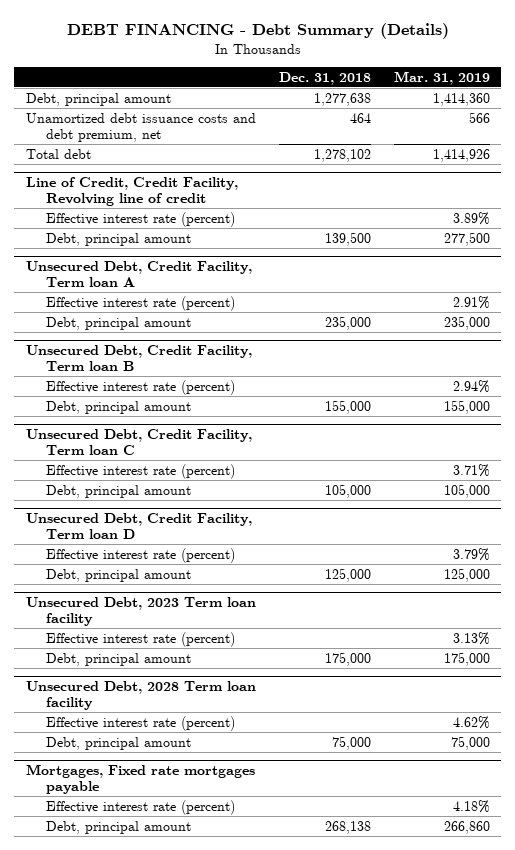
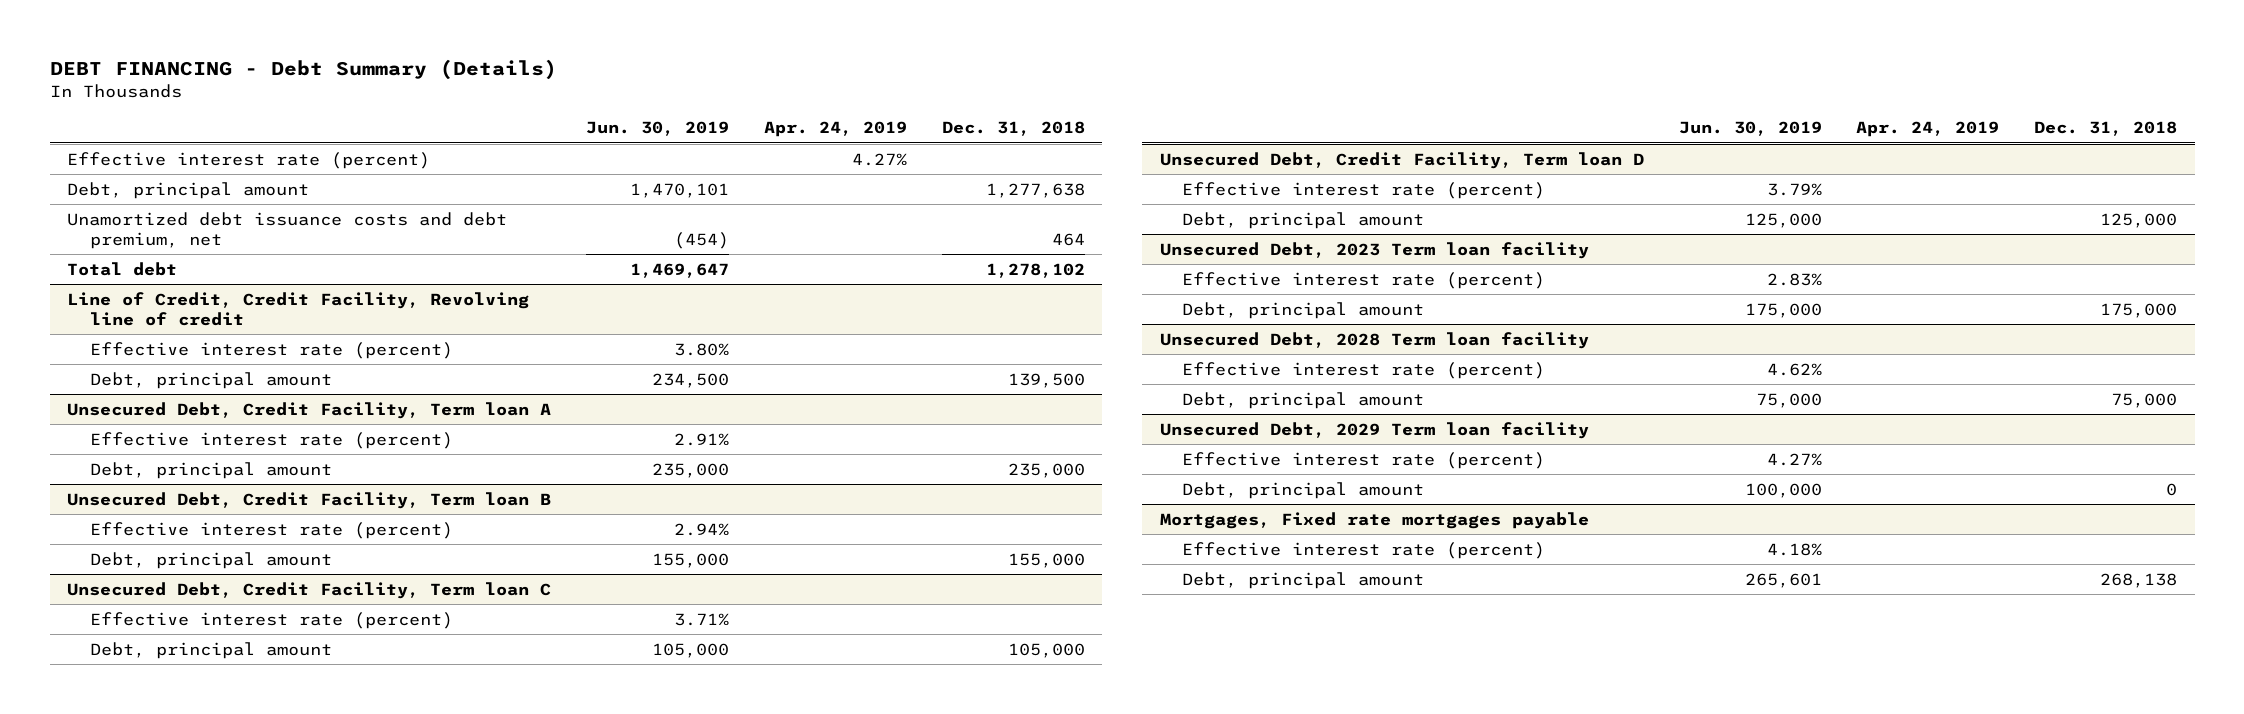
- | Dec. 31, 2018 | Mar. 31, 2019
+ | Jun. 30, 2019 | Apr. 24, 2019 | Dec. 31, 2018
+ Effective interest rate (percent) | | 4.27% |
+ Unsecured Debt, 2029 Term loan facility
+ Effective interest rate (percent) | 4.27% | |
+ Debt, principal amount | 100,000 | | 0

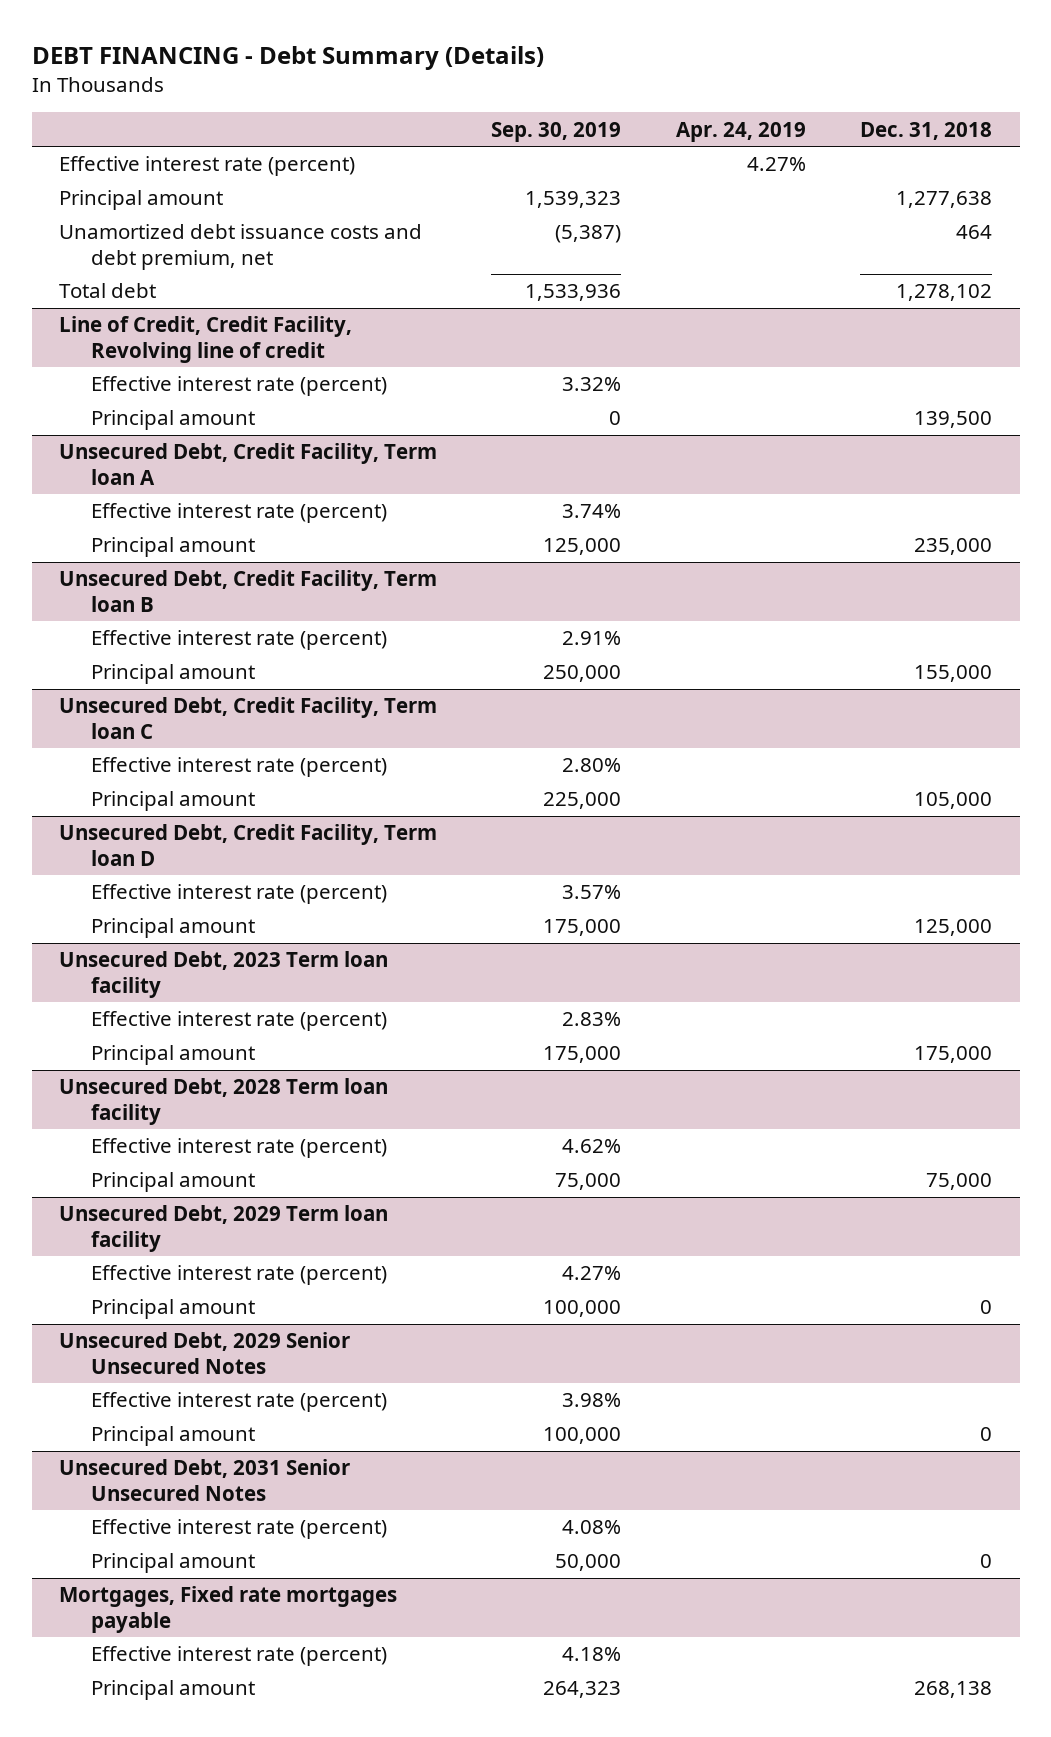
- | Jun. 30, 2019 | Apr. 24, 2019 | Dec. 31, 2018
+ | Sep. 30, 2019 | Apr. 24, 2019 | Dec. 31, 2018
- Debt, principal amount | 1,470,101 | | 1,277,638
+ Principal amount | 1,539,323 | | 1,277,638
@ Line of Credit, Credit Facility, Revolving line of credit
- Debt, principal amount | 234,500 | | 139,500
+ Principal amount | 0 | | 139,500
@ Unsecured Debt, Credit Facility, Term loan A
- Debt, principal amount | 235,000 | | 235,000
+ Principal amount | 125,000 | | 235,000
@ Unsecured Debt, Credit Facility, Term loan B
- Debt, principal amount | 155,000 | | 155,000
+ Principal amount | 250,000 | | 155,000
@ Unsecured Debt, Credit Facility, Term loan C
- Debt, principal amount | 105,000 | | 105,000
+ Principal amount | 225,000 | | 105,000
@ Unsecured Debt, Credit Facility, Term loan D
- Debt, principal amount | 125,000 | | 125,000
+ Principal amount | 175,000 | | 125,000
@ Unsecured Debt, 2023 Term loan facility
- Debt, principal amount | 175,000 | | 175,000
+ Principal amount | 175,000 | | 175,000
@ Unsecured Debt, 2028 Term loan facility
- Debt, principal amount | 75,000 | | 75,000
+ Principal amount | 75,000 | | 75,000
@ Unsecured Debt, 2029 Term loan facility
- Debt, principal amount | 100,000 | | 0
+ Principal amount | 100,000 | | 0
+ Unsecured Debt, 2029 Senior Unsecured Notes
+ Effective interest rate (percent) | 3.98% | |
+ Principal amount | 100,000 | | 0
+ Unsecured Debt, 2031 Senior Unsecured Notes
+ Effective interest rate (percent) | 4.08% | |
+ Principal amount | 50,000 | | 0
@ Mortgages, Fixed rate mortgages payable
- Debt, principal amount | 265,601 | | 268,138
+ Principal amount | 264,323 | | 268,138

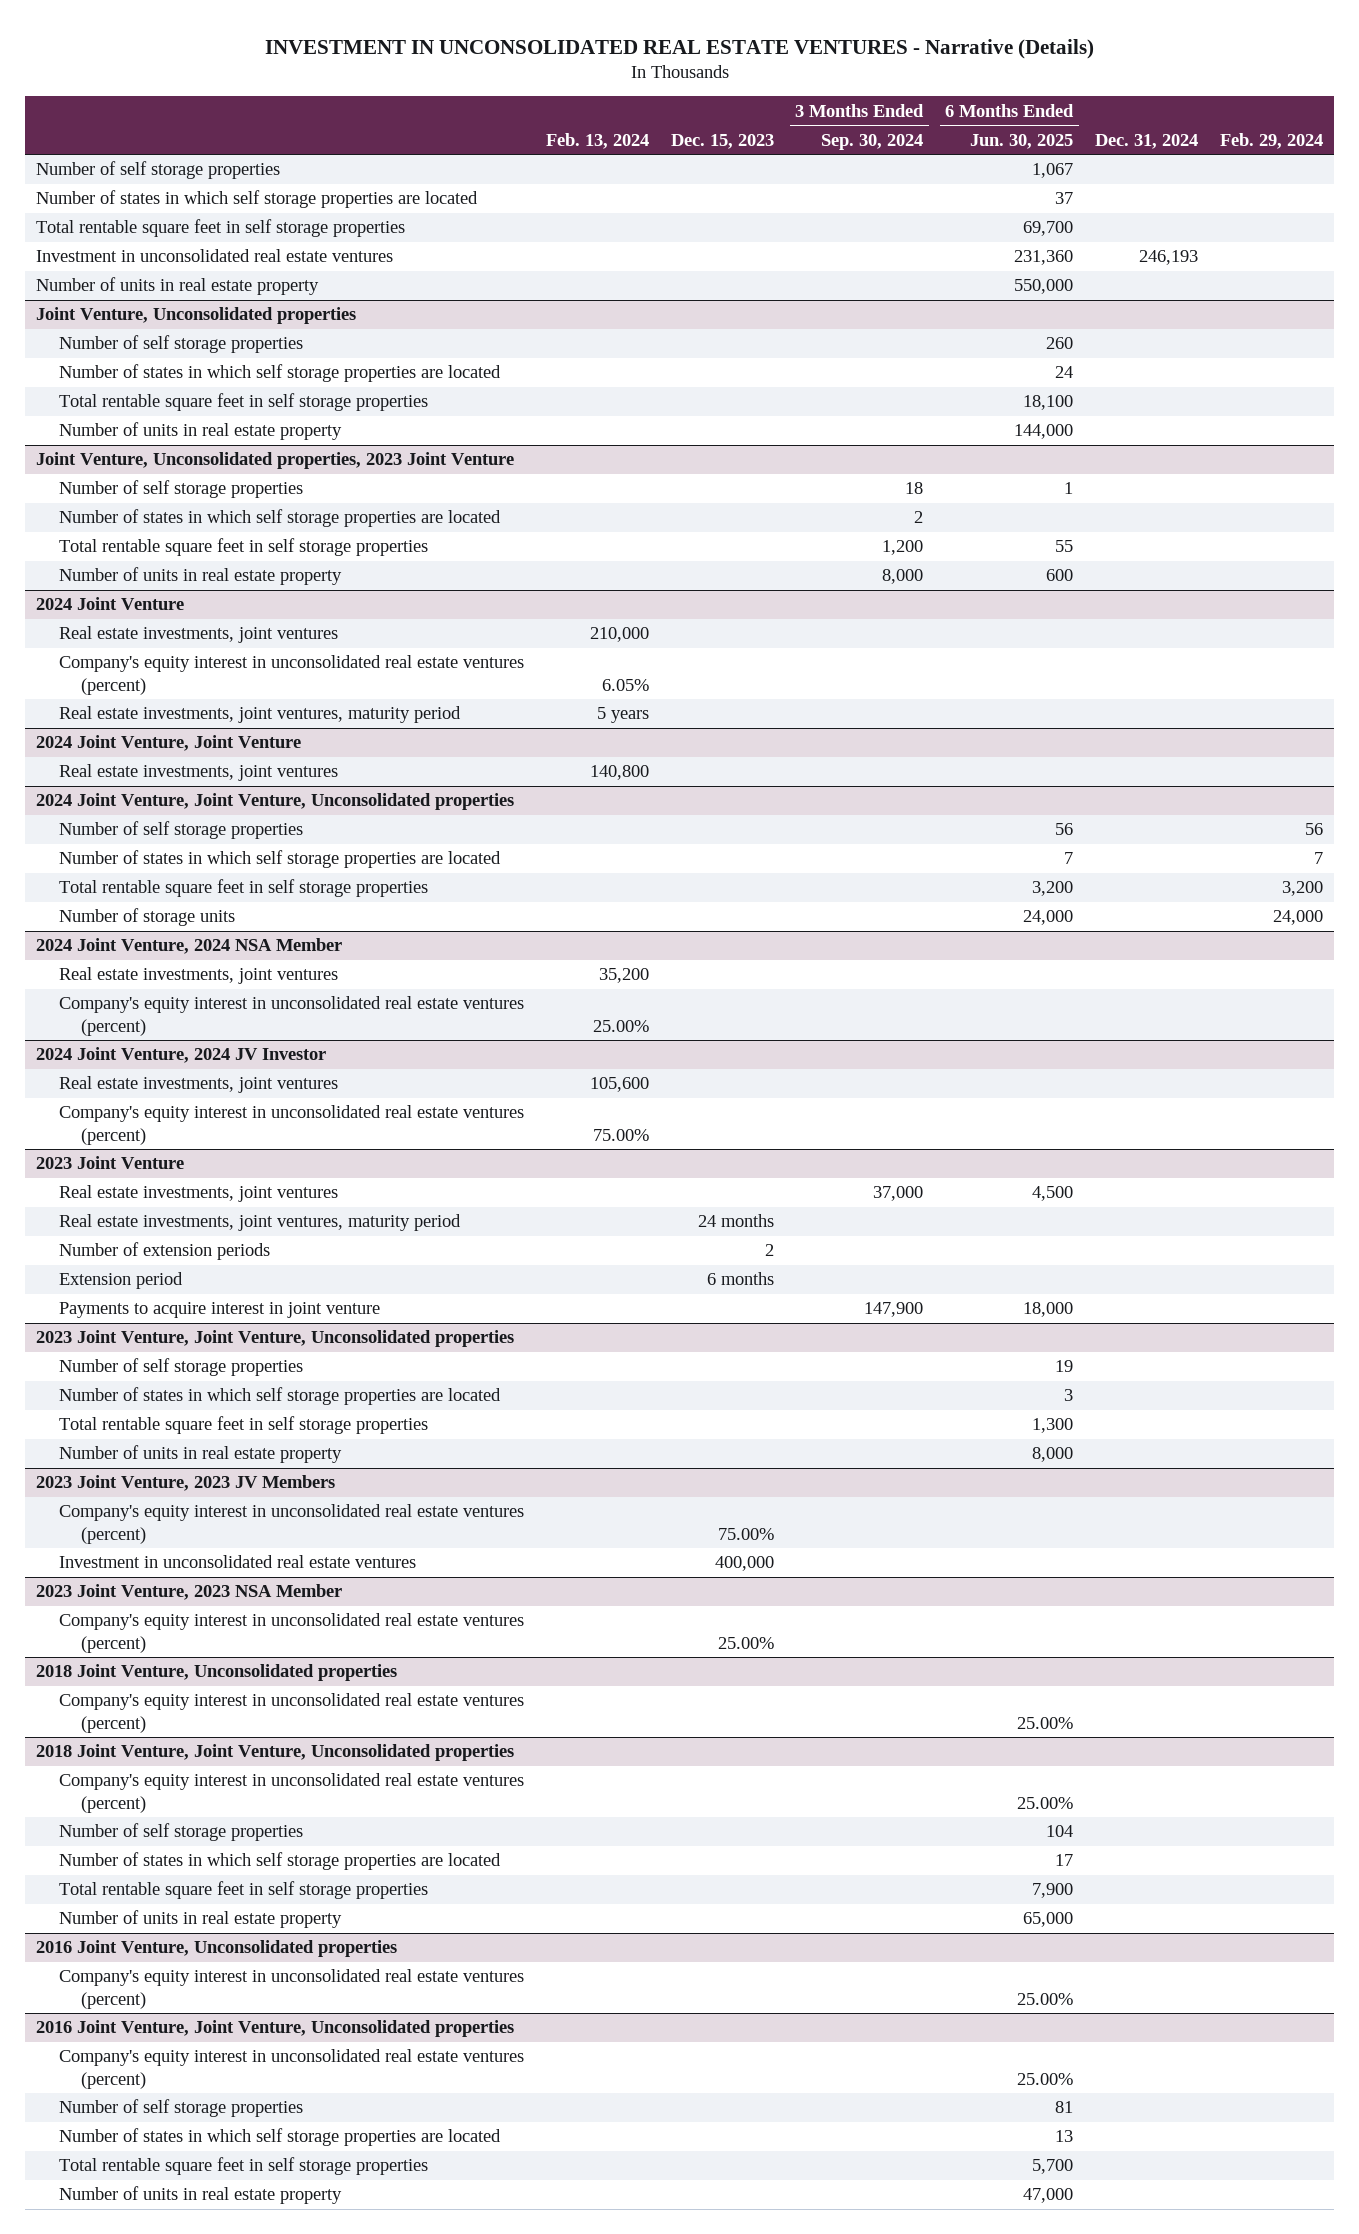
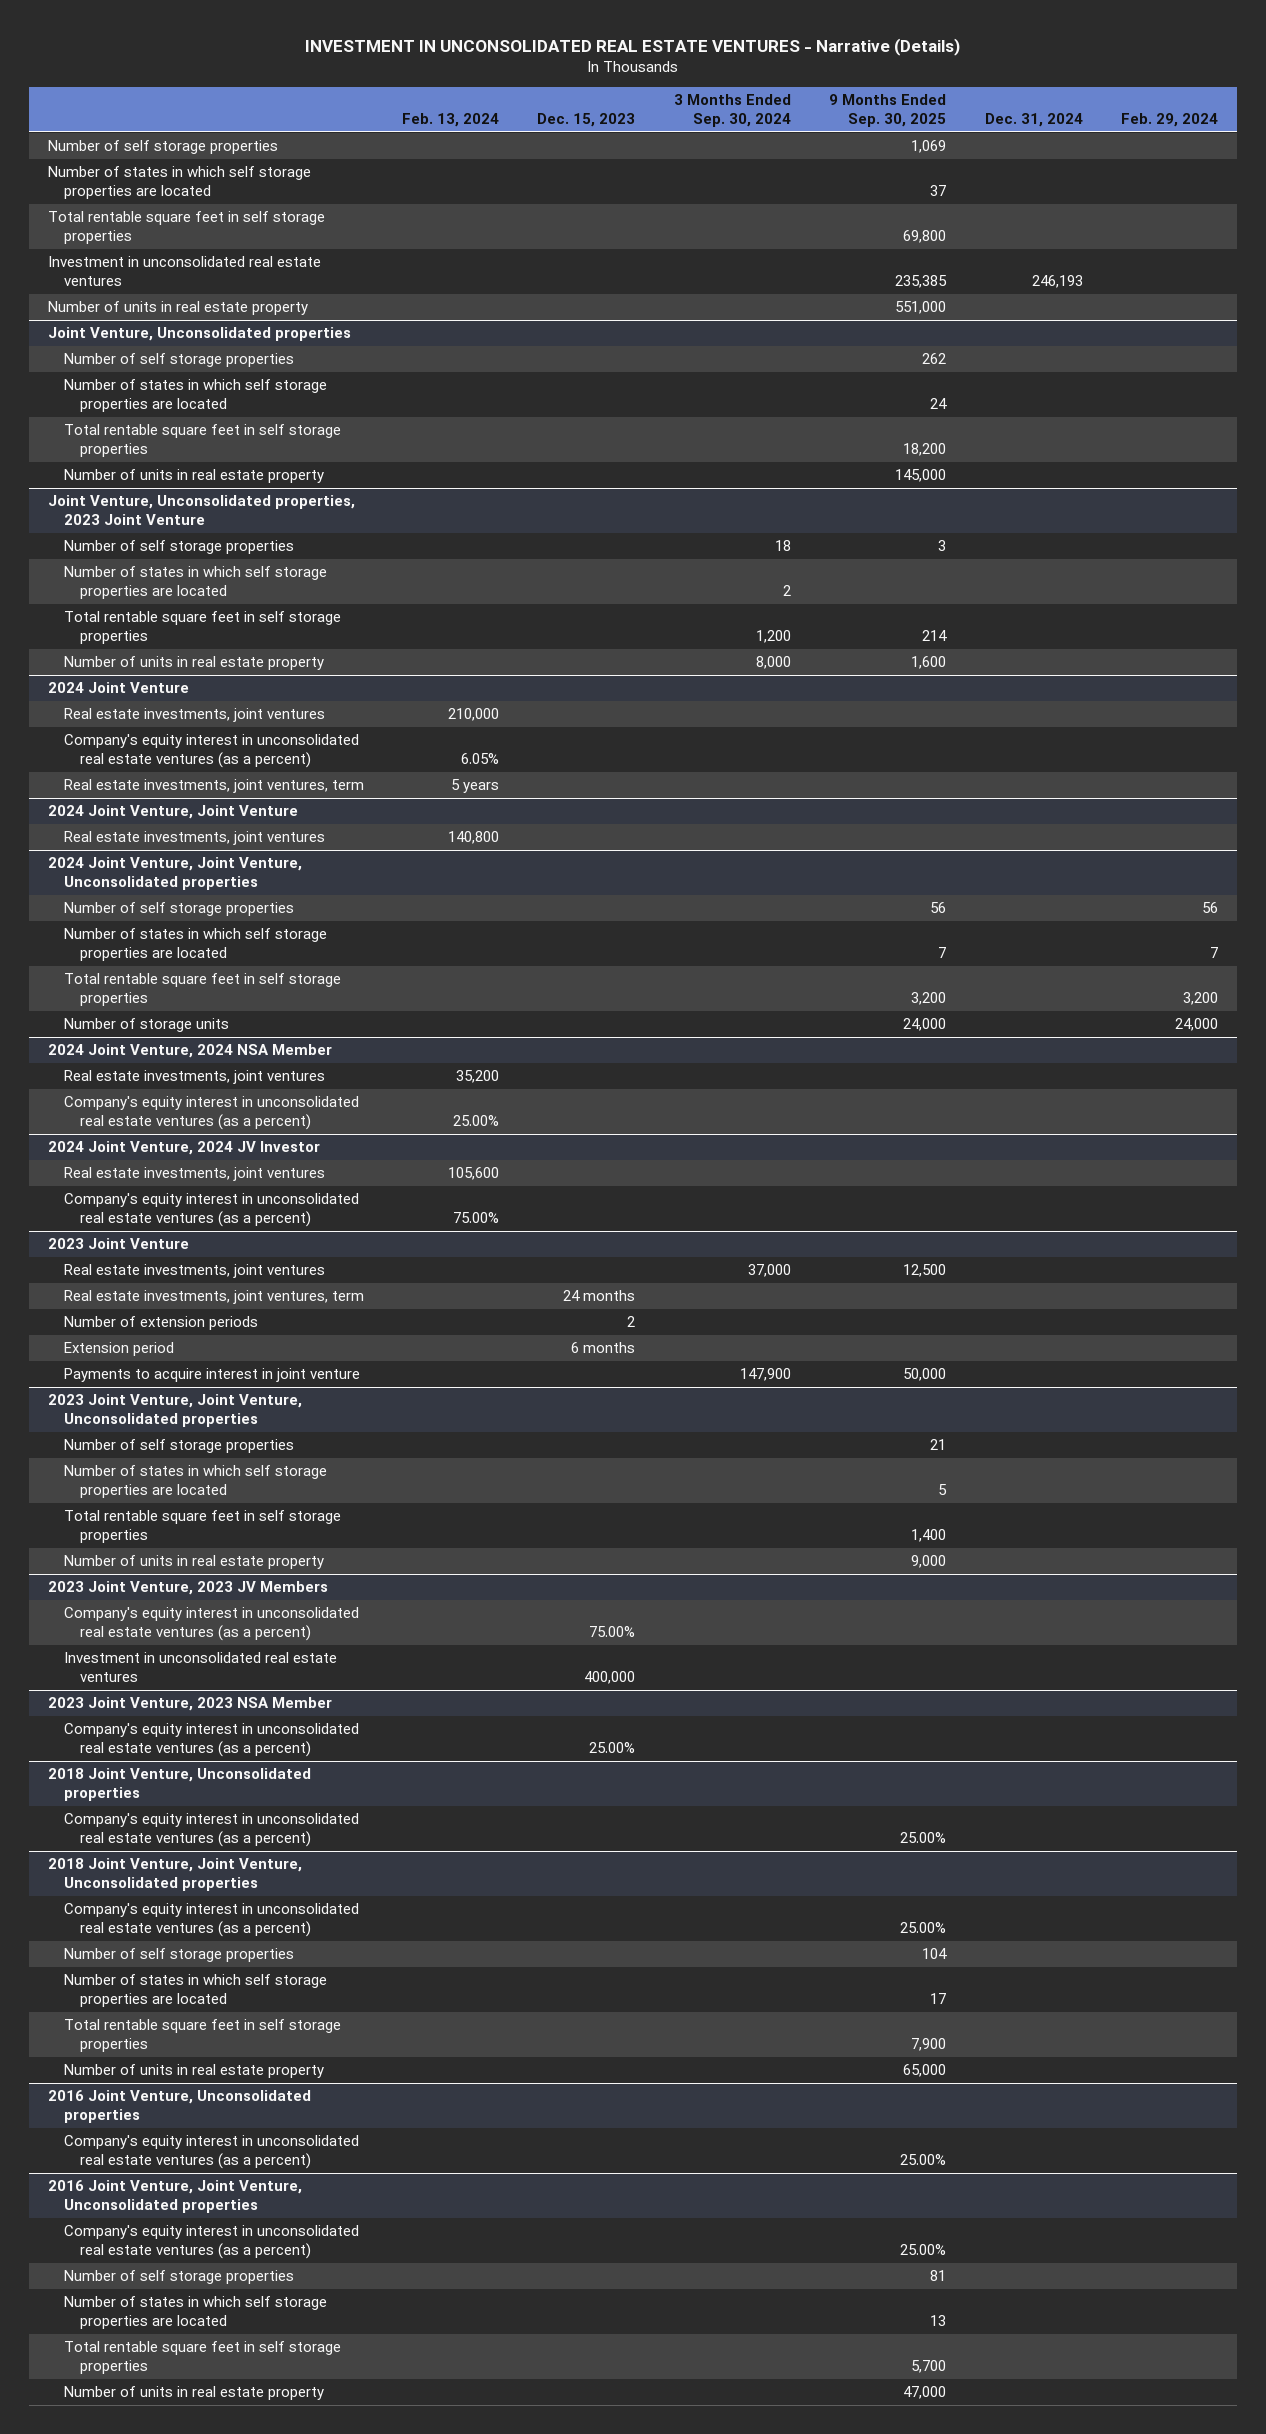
- | Feb. 13, 2024 | Dec. 15, 2023 | 3 Months Ended Sep. 30, 2024 | 6 Months Ended Jun. 30, 2025 | Dec. 31, 2024 | Feb. 29, 2024
+ | Feb. 13, 2024 | Dec. 15, 2023 | 3 Months Ended Sep. 30, 2024 | 9 Months Ended Sep. 30, 2025 | Dec. 31, 2024 | Feb. 29, 2024
@ 2024 Joint Venture
- Company's equity interest in unconsolidated real estate ventures (percent) | 6.05% | | | | |
- Real estate investments, joint ventures, maturity period | 5 years | | | | |
+ Company's equity interest in unconsolidated real estate ventures (as a percent) | 6.05% | | | | |
+ Real estate investments, joint ventures, term | 5 years | | | | |
@ 2024 Joint Venture, 2024 NSA Member
- Company's equity interest in unconsolidated real estate ventures (percent) | 25.00% | | | | |
+ Company's equity interest in unconsolidated real estate ventures (as a percent) | 25.00% | | | | |
@ 2024 Joint Venture, 2024 JV Investor
- Company's equity interest in unconsolidated real estate ventures (percent) | 75.00% | | | | |
+ Company's equity interest in unconsolidated real estate ventures (as a percent) | 75.00% | | | | |
@ 2023 Joint Venture
- Real estate investments, joint ventures, maturity period | | 24 months | | | |
+ Real estate investments, joint ventures, term | | 24 months | | | |
@ 2023 Joint Venture, 2023 JV Members
- Company's equity interest in unconsolidated real estate ventures (percent) | | 75.00% | | | |
+ Company's equity interest in unconsolidated real estate ventures (as a percent) | | 75.00% | | | |
@ 2023 Joint Venture, 2023 NSA Member
- Company's equity interest in unconsolidated real estate ventures (percent) | | 25.00% | | | |
+ Company's equity interest in unconsolidated real estate ventures (as a percent) | | 25.00% | | | |
@ 2018 Joint Venture, Unconsolidated properties
- Company's equity interest in unconsolidated real estate ventures (percent) | | | | 25.00% | |
+ Company's equity interest in unconsolidated real estate ventures (as a percent) | | | | 25.00% | |
@ 2018 Joint Venture, Joint Venture, Unconsolidated properties
- Company's equity interest in unconsolidated real estate ventures (percent) | | | | 25.00% | |
+ Company's equity interest in unconsolidated real estate ventures (as a percent) | | | | 25.00% | |
@ 2016 Joint Venture, Unconsolidated properties
- Company's equity interest in unconsolidated real estate ventures (percent) | | | | 25.00% | |
+ Company's equity interest in unconsolidated real estate ventures (as a percent) | | | | 25.00% | |
@ 2016 Joint Venture, Joint Venture, Unconsolidated properties
- Company's equity interest in unconsolidated real estate ventures (percent) | | | | 25.00% | |
+ Company's equity interest in unconsolidated real estate ventures (as a percent) | | | | 25.00% | |

